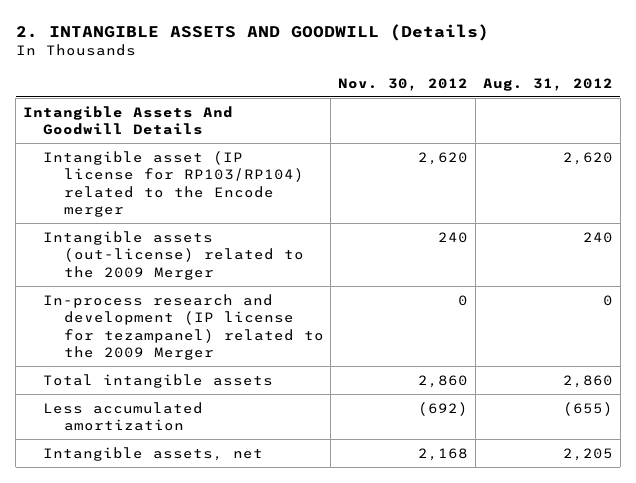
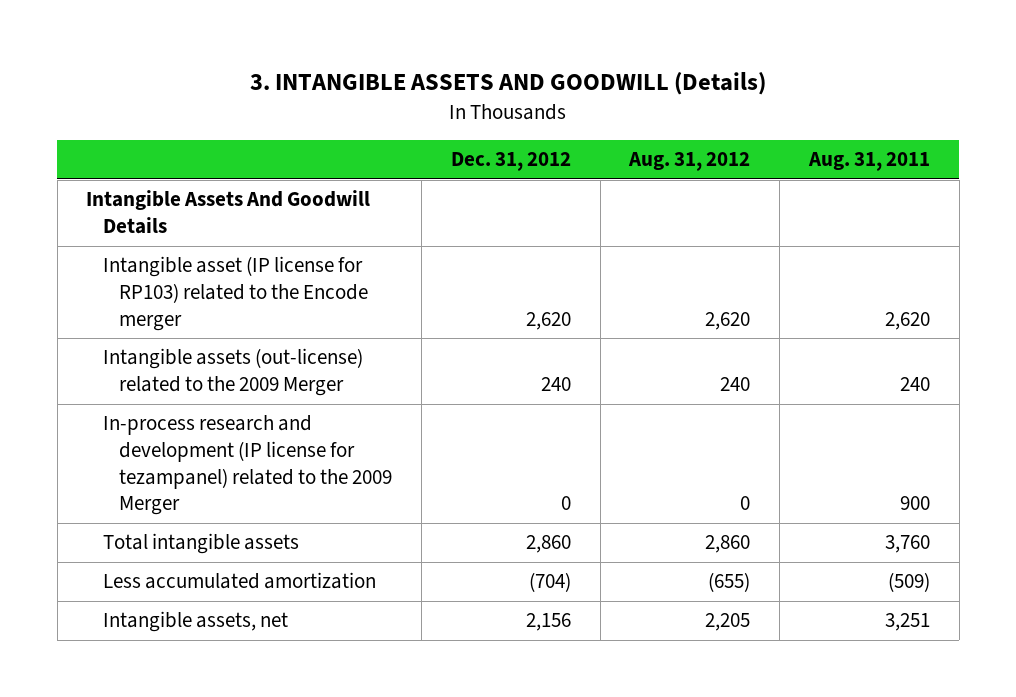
- 2. INTANGIBLE ASSETS AND GOODWILL (Details)
+ 3. INTANGIBLE ASSETS AND GOODWILL (Details)
- | Nov. 30, 2012 | Aug. 31, 2012
+ | Dec. 31, 2012 | Aug. 31, 2012 | Aug. 31, 2011
- Intangible asset (IP license for RP103/RP104) related to the Encode merger | 2,620 | 2,620
+ Intangible asset (IP license for RP103) related to the Encode merger | 2,620 | 2,620 | 2,620

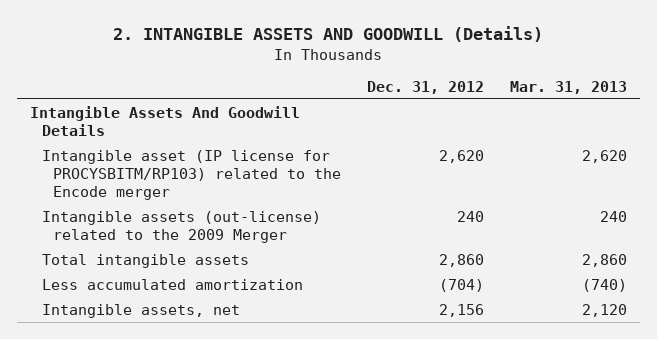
- 3. INTANGIBLE ASSETS AND GOODWILL (Details)
+ 2. INTANGIBLE ASSETS AND GOODWILL (Details)
- | Dec. 31, 2012 | Aug. 31, 2012 | Aug. 31, 2011
+ | Dec. 31, 2012 | Mar. 31, 2013
- Intangible asset (IP license for RP103) related to the Encode merger | 2,620 | 2,620 | 2,620
+ Intangible asset (IP license for PROCYSBITM/RP103) related to the Encode merger | 2,620 | 2,620
- In-process research and development (IP license for tezampanel) related to the 2009 Merger | 0 | 0 | 900

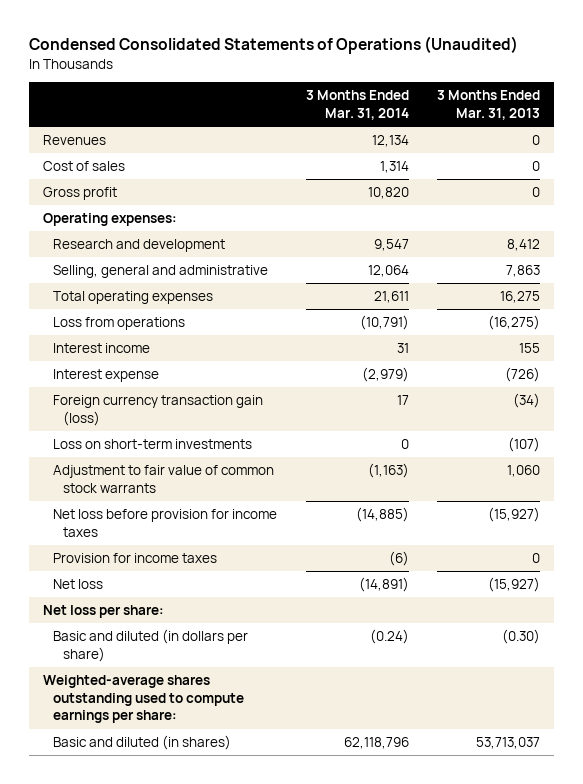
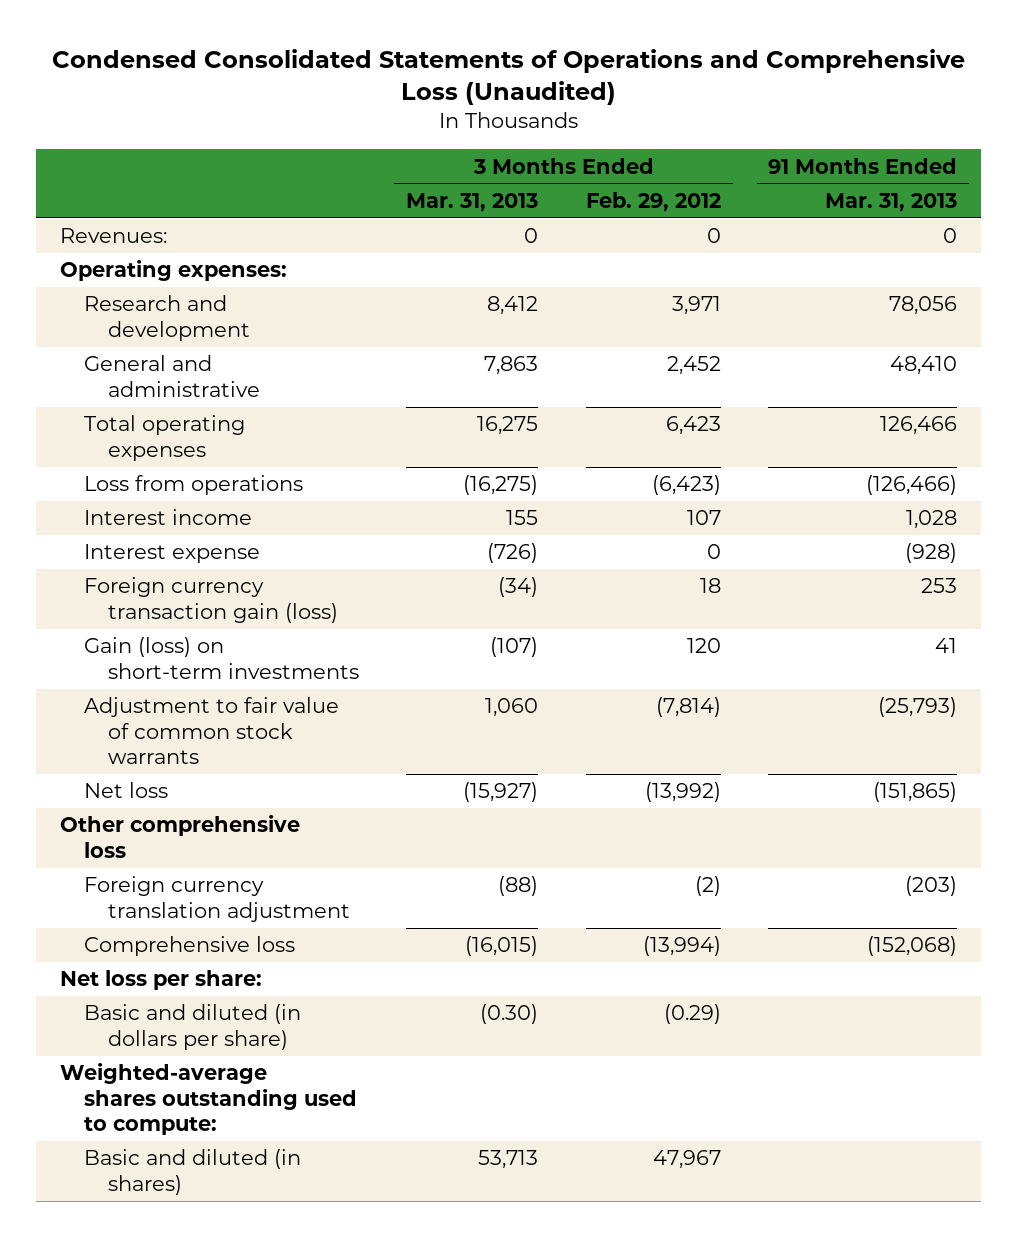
- Condensed Consolidated Statements of Operations (Unaudited)
+ Condensed Consolidated Statements of Operations and Comprehensive Loss (Unaudited)
- | 3 Months Ended Mar. 31, 2014 | 3 Months Ended Mar. 31, 2013
+ | 3 Months Ended Mar. 31, 2013 | 3 Months Ended Feb. 29, 2012 | 91 Months Ended Mar. 31, 2013
- Revenues | 12,134 | 0
- Cost of sales | 1,314 | 0
- Gross profit | 10,820 | 0
+ Revenues: | 0 | 0 | 0
- Selling, general and administrative | 12,064 | 7,863
+ General and administrative | 7,863 | 2,452 | 48,410
- Loss on short-term investments | 0 | (107)
+ Gain (loss) on short-term investments | (107) | 120 | 41
- Net loss before provision for income taxes | (14,885) | (15,927)
- Provision for income taxes | (6) | 0
+ Other comprehensive loss
+ Foreign currency translation adjustment | (88) | (2) | (203)
+ Comprehensive loss | (16,015) | (13,994) | (152,068)
- Weighted-average shares outstanding used to compute earnings per share:
- Basic and diluted (in shares) | 62,118,796 | 53,713,037
+ Weighted-average shares outstanding used to compute:
+ Basic and diluted (in shares) | 53,713 | 47,967 |

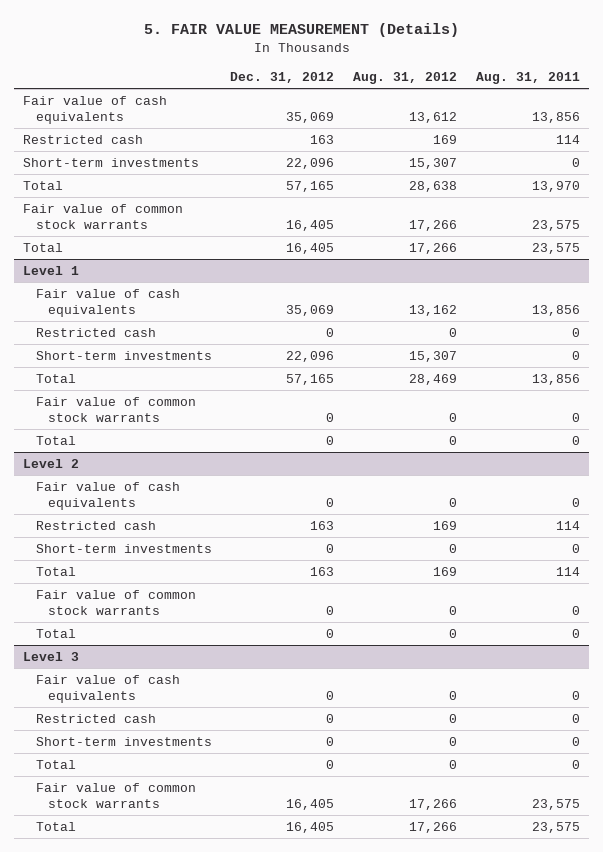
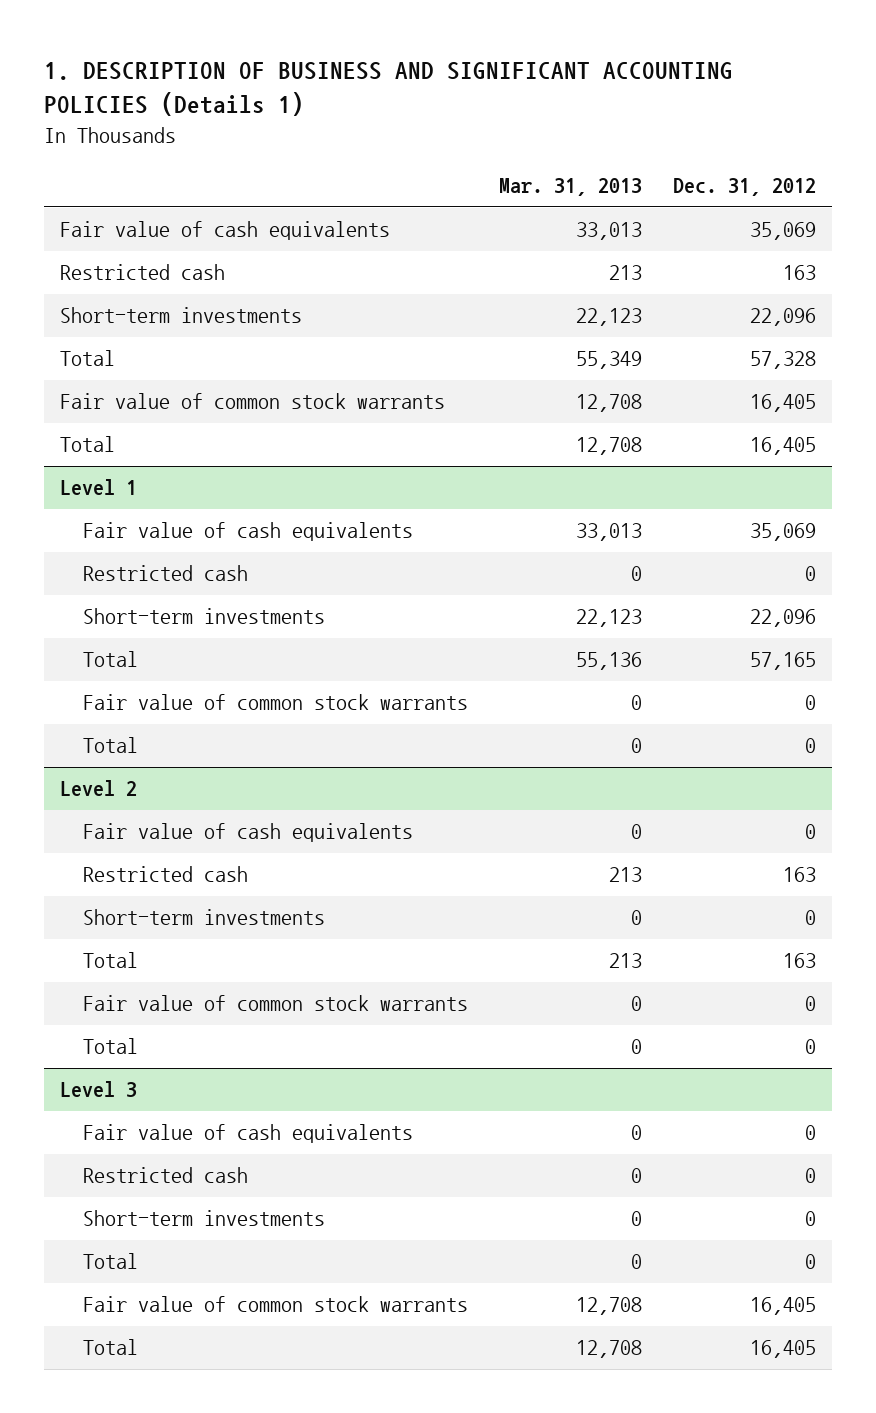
- 5. FAIR VALUE MEASUREMENT (Details)
+ 1. DESCRIPTION OF BUSINESS AND SIGNIFICANT ACCOUNTING POLICIES (Details 1)
- | Dec. 31, 2012 | Aug. 31, 2012 | Aug. 31, 2011
+ | Mar. 31, 2013 | Dec. 31, 2012
- Total | 57,165 | 28,638 | 13,970
+ Total | 55,349 | 57,328

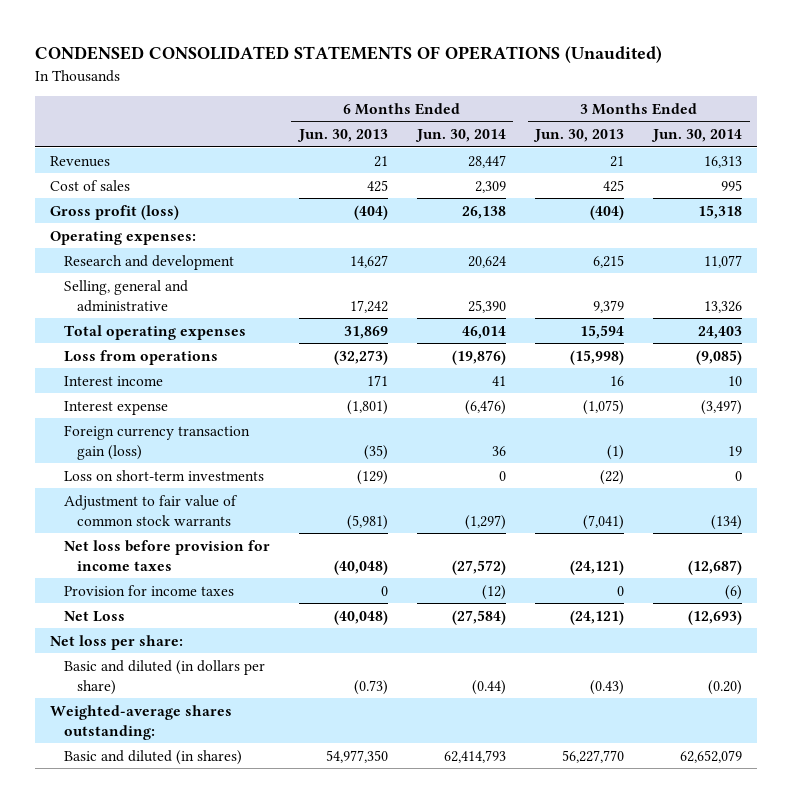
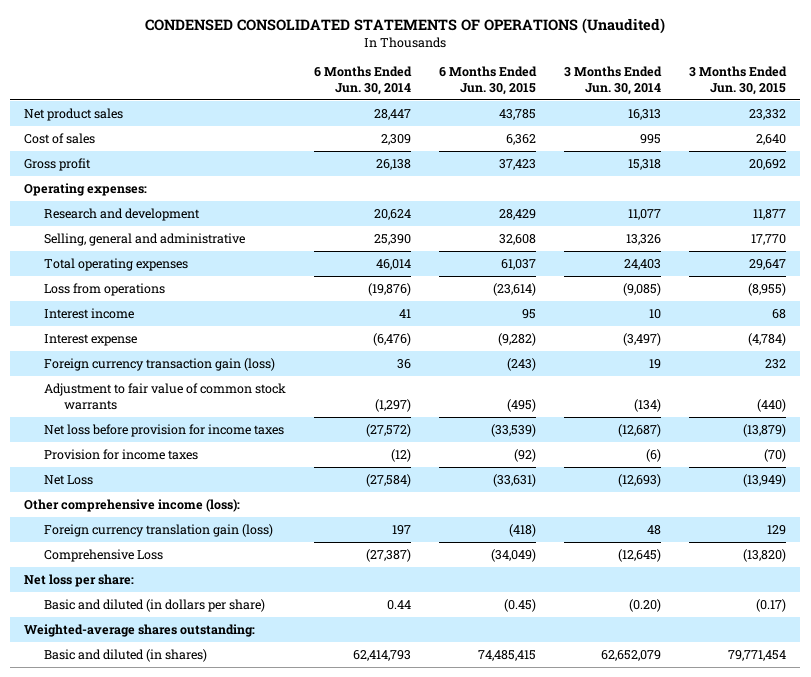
- | 6 Months Ended Jun. 30, 2013 | 6 Months Ended Jun. 30, 2014 | 3 Months Ended Jun. 30, 2013 | 3 Months Ended Jun. 30, 2014
+ | 6 Months Ended Jun. 30, 2014 | 6 Months Ended Jun. 30, 2015 | 3 Months Ended Jun. 30, 2014 | 3 Months Ended Jun. 30, 2015
- Revenues | 21 | 28,447 | 21 | 16,313
+ Net product sales | 28,447 | 43,785 | 16,313 | 23,332
- Gross profit (loss) | (404) | 26,138 | (404) | 15,318
+ Gross profit | 26,138 | 37,423 | 15,318 | 20,692
- Loss on short-term investments | (129) | 0 | (22) | 0
+ Other comprehensive income (loss):
+ Foreign currency translation gain (loss) | 197 | (418) | 48 | 129
+ Comprehensive Loss | (27,387) | (34,049) | (12,645) | (13,820)
- Basic and diluted (in dollars per share) | (0.73) | (0.44) | (0.43) | (0.20)
+ Basic and diluted (in dollars per share) | 0.44 | (0.45) | (0.20) | (0.17)

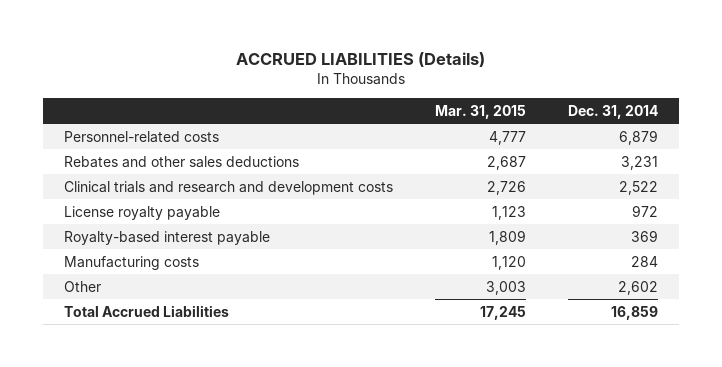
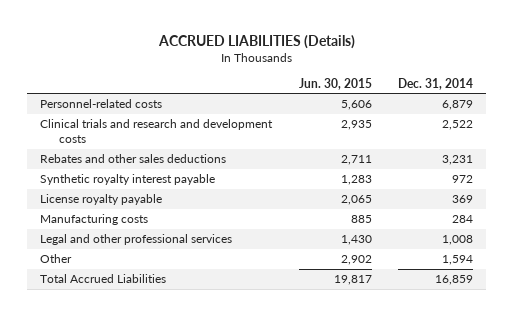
- | Mar. 31, 2015 | Dec. 31, 2014
+ | Jun. 30, 2015 | Dec. 31, 2014
- License royalty payable | 1,123 | 972
- Royalty-based interest payable | 1,809 | 369
moved down: Rebates and other sales deductions | 2,711 | 3,231
+ Synthetic royalty interest payable | 1,283 | 972
+ License royalty payable | 2,065 | 369
- Other | 3,003 | 2,602
+ Legal and other professional services | 1,430 | 1,008
+ Other | 2,902 | 1,594

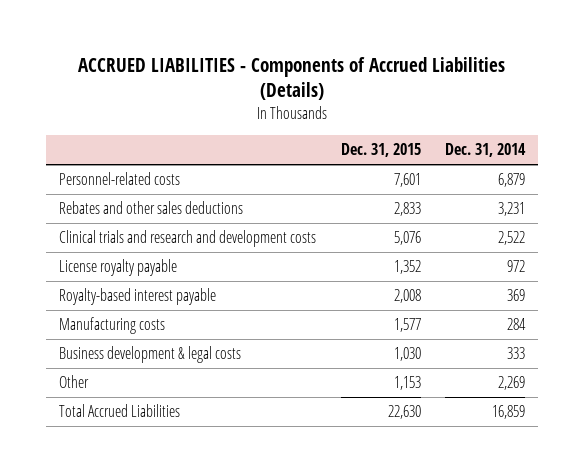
- ACCRUED LIABILITIES (Details)
+ ACCRUED LIABILITIES - Components of Accrued Liabilities (Details)
- | Jun. 30, 2015 | Dec. 31, 2014
+ | Dec. 31, 2015 | Dec. 31, 2014
- Synthetic royalty interest payable | 1,283 | 972
- License royalty payable | 2,065 | 369
moved down: Clinical trials and research and development costs | 5,076 | 2,522
+ License royalty payable | 1,352 | 972
+ Royalty-based interest payable | 2,008 | 369
- Legal and other professional services | 1,430 | 1,008
- Other | 2,902 | 1,594
+ Business development & legal costs | 1,030 | 333
+ Other | 1,153 | 2,269

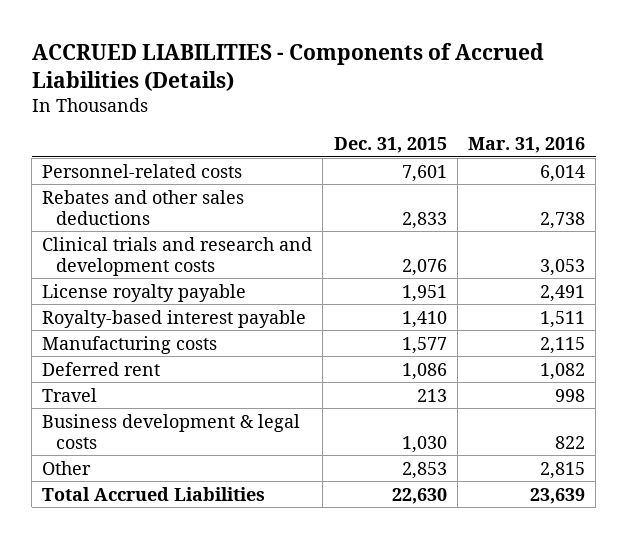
- | Dec. 31, 2015 | Dec. 31, 2014
+ | Dec. 31, 2015 | Mar. 31, 2016
- Clinical trials and research and development costs | 5,076 | 2,522
- License royalty payable | 1,352 | 972
- Royalty-based interest payable | 2,008 | 369
+ Clinical trials and research and development costs | 2,076 | 3,053
+ License royalty payable | 1,951 | 2,491
+ Royalty-based interest payable | 1,410 | 1,511
+ Deferred rent | 1,086 | 1,082
+ Travel | 213 | 998
- Other | 1,153 | 2,269
+ Other | 2,853 | 2,815

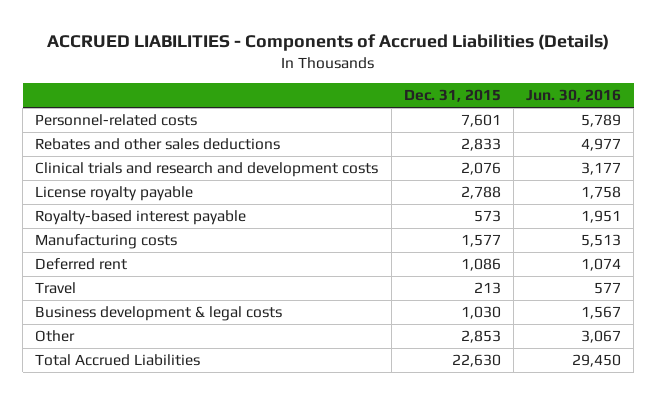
- | Dec. 31, 2015 | Mar. 31, 2016
+ | Dec. 31, 2015 | Jun. 30, 2016
- License royalty payable | 1,951 | 2,491
- Royalty-based interest payable | 1,410 | 1,511
+ License royalty payable | 2,788 | 1,758
+ Royalty-based interest payable | 573 | 1,951

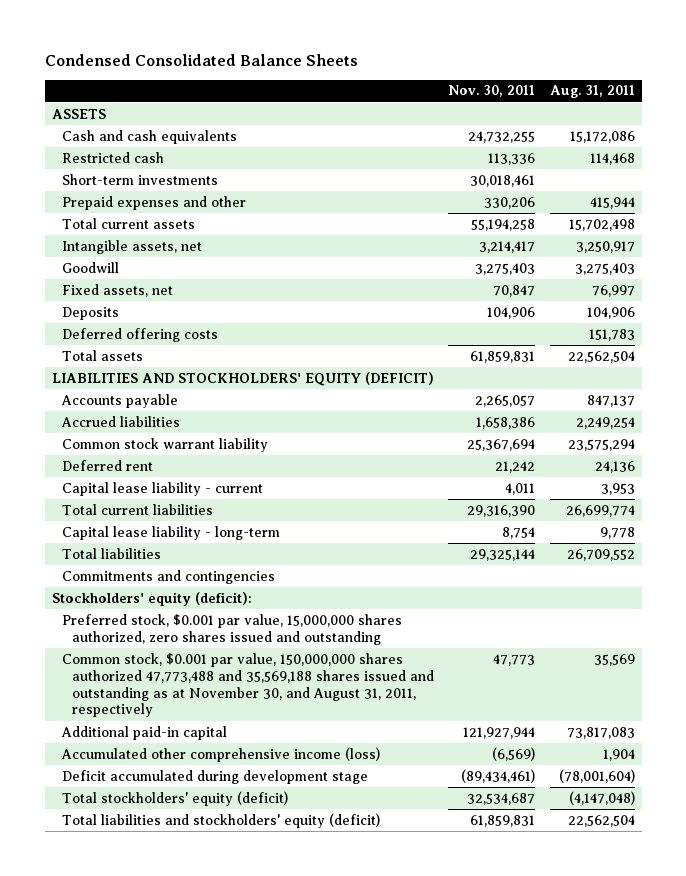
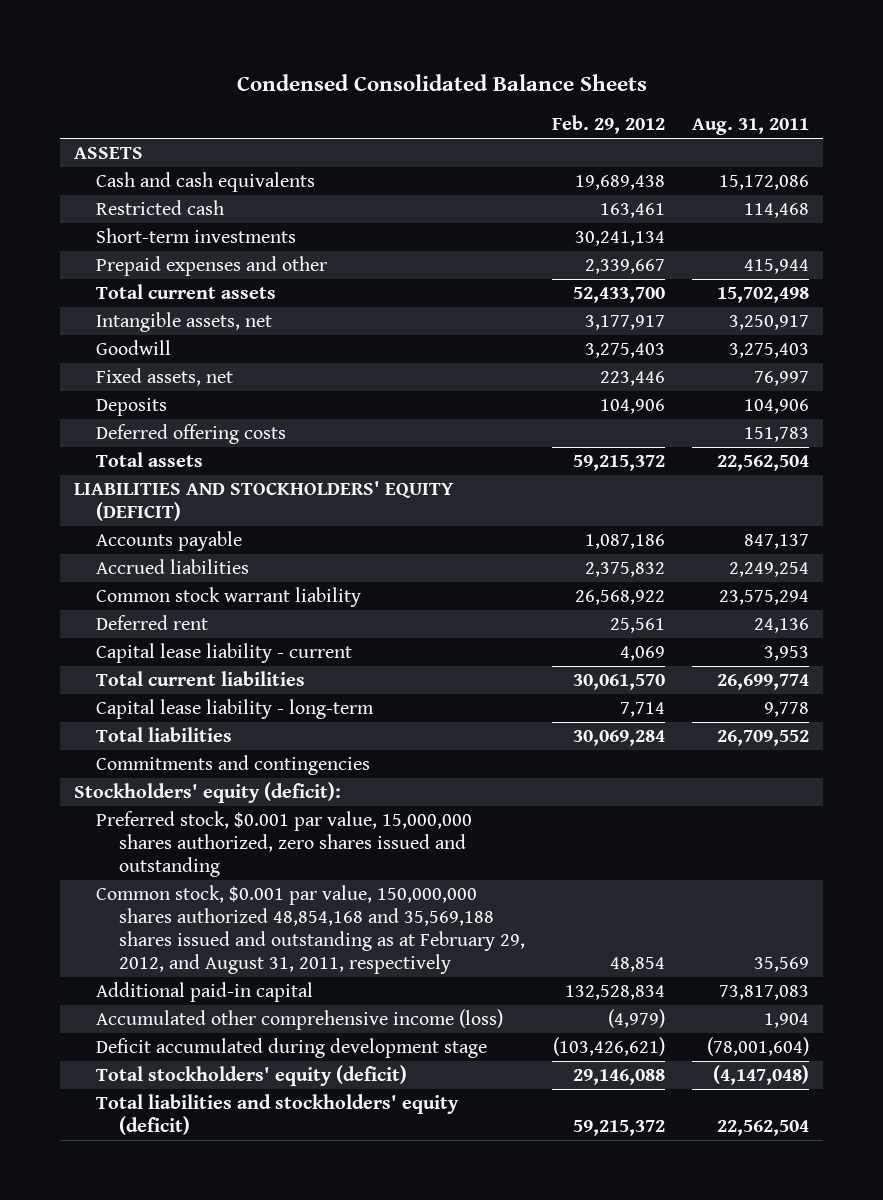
- | Nov. 30, 2011 | Aug. 31, 2011
+ | Feb. 29, 2012 | Aug. 31, 2011
- Common stock, $0.001 par value, 150,000,000 shares authorized 47,773,488 and 35,569,188 shares issued and outstanding as at November 30, and August 31, 2011, respectively | 47,773 | 35,569
+ Common stock, $0.001 par value, 150,000,000 shares authorized 48,854,168 and 35,569,188 shares issued and outstanding as at February 29, 2012, and August 31, 2011, respectively | 48,854 | 35,569

